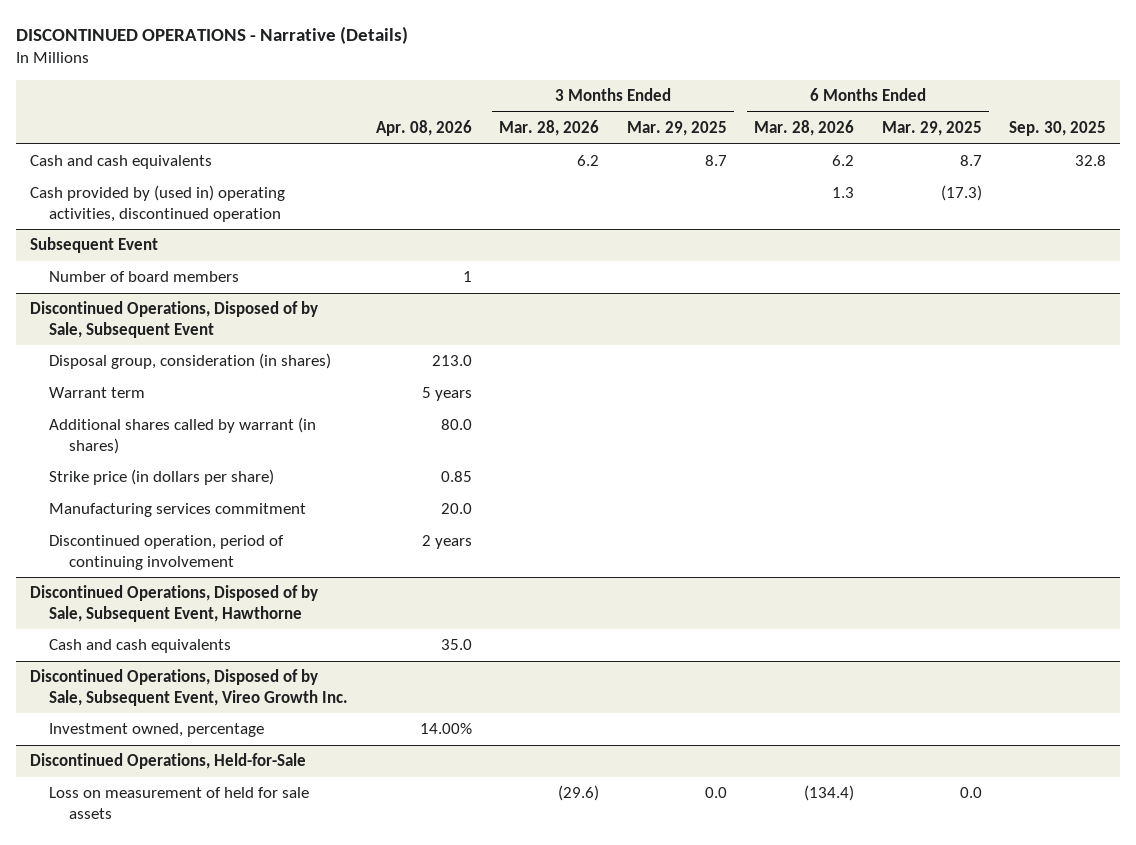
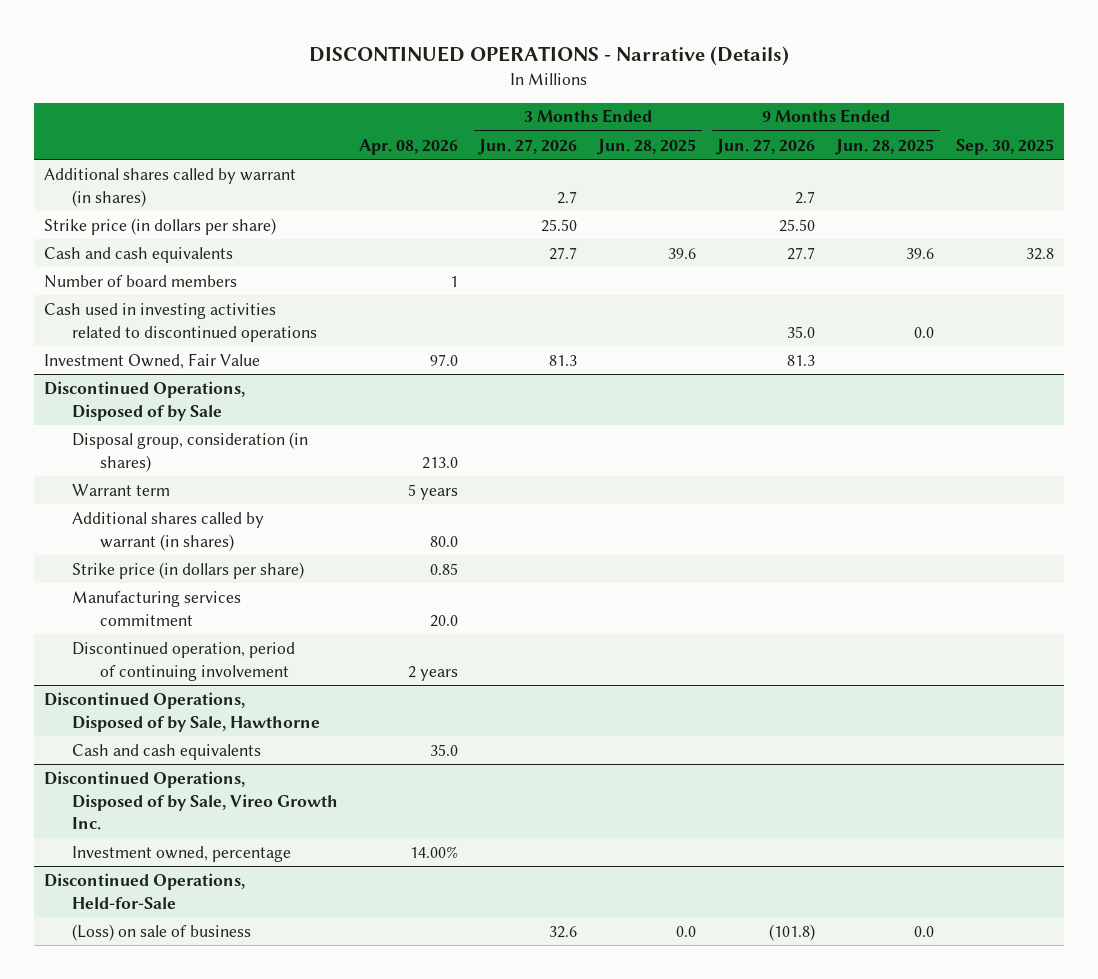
- | Apr. 08, 2026 | 3 Months Ended Mar. 28, 2026 | 3 Months Ended Mar. 29, 2025 | 6 Months Ended Mar. 28, 2026 | 6 Months Ended Mar. 29, 2025 | Sep. 30, 2025
+ | Apr. 08, 2026 | 3 Months Ended Jun. 27, 2026 | 3 Months Ended Jun. 28, 2025 | 9 Months Ended Jun. 27, 2026 | 9 Months Ended Jun. 28, 2025 | Sep. 30, 2025
+ Additional shares called by warrant (in shares) | | 2.7 | | 2.7 | |
+ Strike price (in dollars per share) | | 25.50 | | 25.50 | |
- Cash provided by (used in) operating activities, discontinued operation | | | | 1.3 | (17.3) |
- Subsequent Event
- Discontinued Operations, Disposed of by Sale, Subsequent Event
+ Cash used in investing activities related to discontinued operations | | | | 35.0 | 0.0 |
+ Investment Owned, Fair Value | 97.0 | 81.3 | | 81.3 | |
+ Discontinued Operations, Disposed of by Sale
- Discontinued Operations, Disposed of by Sale, Subsequent Event, Hawthorne
+ Discontinued Operations, Disposed of by Sale, Hawthorne
- Discontinued Operations, Disposed of by Sale, Subsequent Event, Vireo Growth Inc.
+ Discontinued Operations, Disposed of by Sale, Vireo Growth Inc.
@ Discontinued Operations, Held-for-Sale
- Loss on measurement of held for sale assets | | (29.6) | 0.0 | (134.4) | 0.0 |
+ (Loss) on sale of business | | 32.6 | 0.0 | (101.8) | 0.0 |

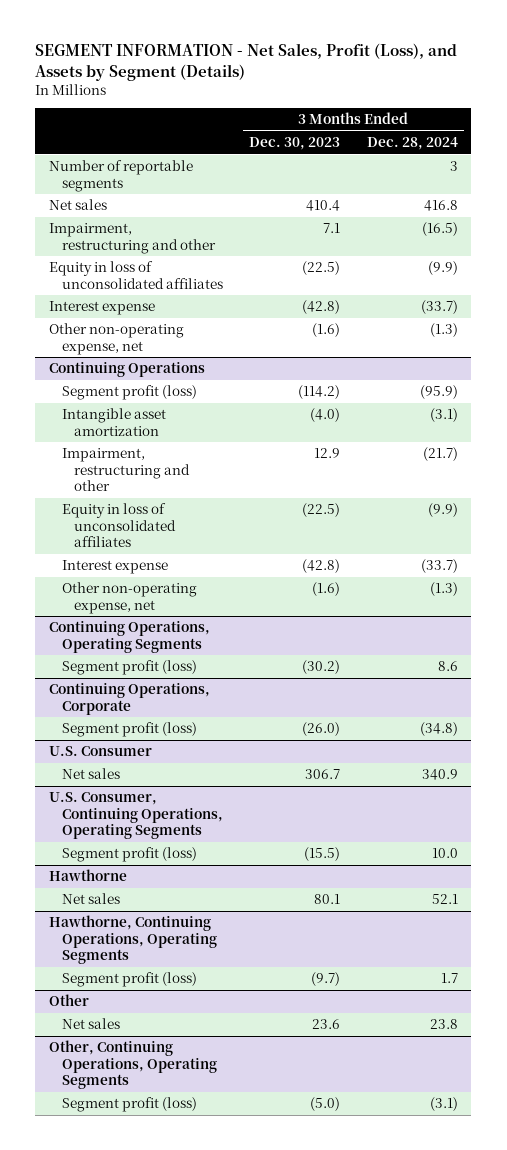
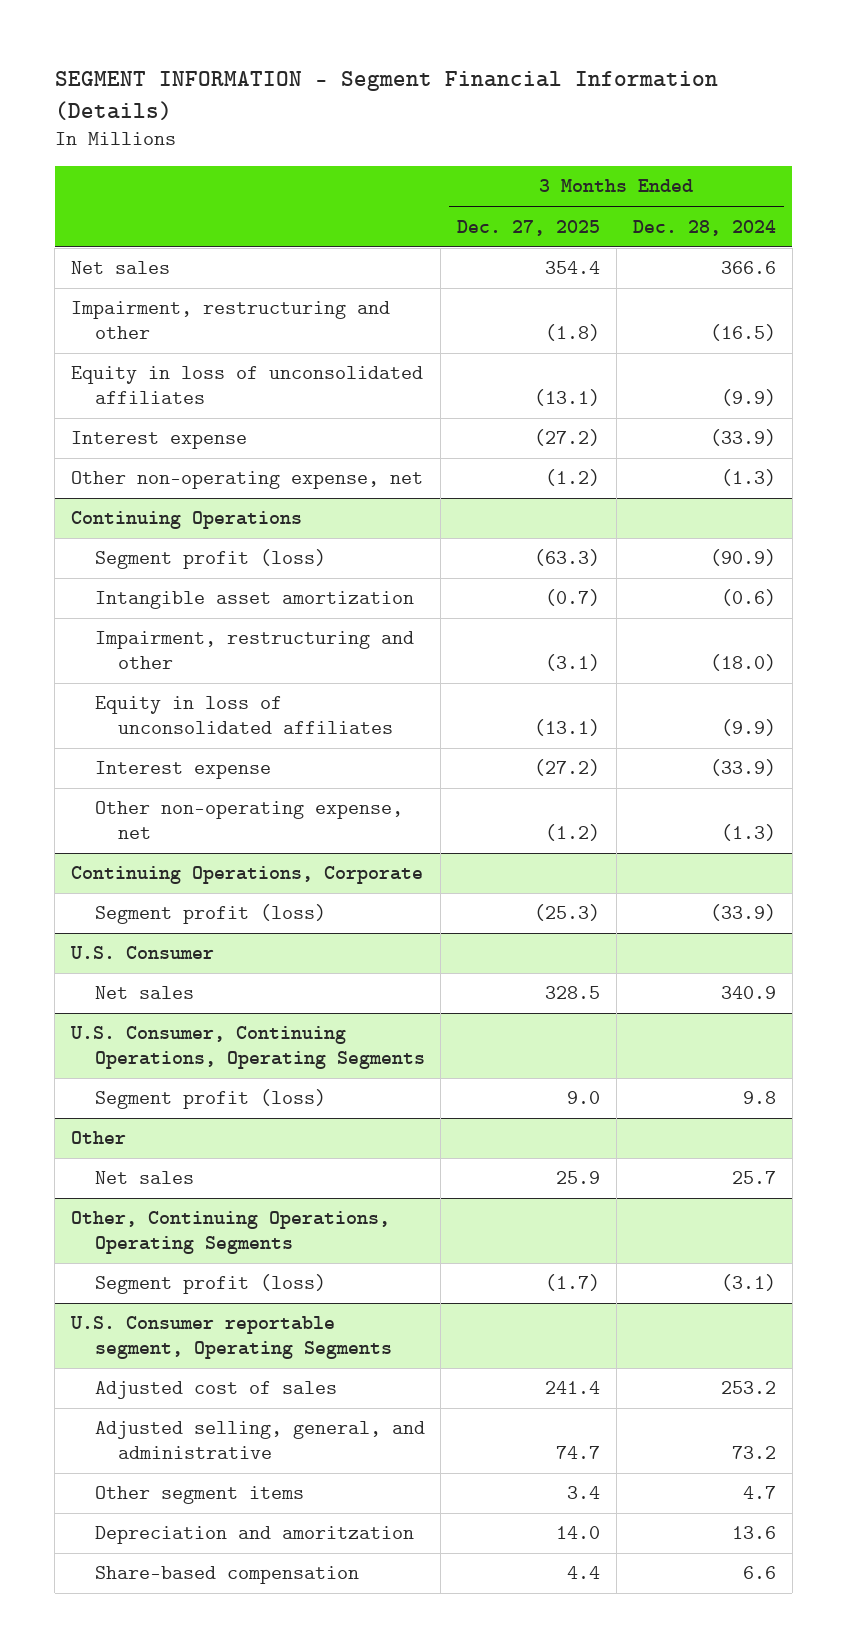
- SEGMENT INFORMATION - Net Sales, Profit (Loss), and Assets by Segment (Details)
+ SEGMENT INFORMATION - Segment Financial Information (Details)
- | 3 Months Ended Dec. 30, 2023 | 3 Months Ended Dec. 28, 2024
+ | 3 Months Ended Dec. 27, 2025 | 3 Months Ended Dec. 28, 2024
- Number of reportable segments | | 3
- Net sales | 410.4 | 416.8
+ Net sales | 354.4 | 366.6
- Interest expense | (42.8) | (33.7)
+ Interest expense | (27.2) | (33.9)
@ Continuing Operations
- Segment profit (loss) | (114.2) | (95.9)
- Intangible asset amortization | (4.0) | (3.1)
- Impairment, restructuring and other | 12.9 | (21.7)
+ Segment profit (loss) | (63.3) | (90.9)
+ Intangible asset amortization | (0.7) | (0.6)
+ Impairment, restructuring and other | (3.1) | (18.0)
- Interest expense | (42.8) | (33.7)
+ Interest expense | (27.2) | (33.9)
- Continuing Operations, Operating Segments
- Segment profit (loss) | (30.2) | 8.6
@ Continuing Operations, Corporate
- Segment profit (loss) | (26.0) | (34.8)
+ Segment profit (loss) | (25.3) | (33.9)
@ U.S. Consumer, Continuing Operations, Operating Segments
- Segment profit (loss) | (15.5) | 10.0
- Hawthorne
- Net sales | 80.1 | 52.1
- Hawthorne, Continuing Operations, Operating Segments
- Segment profit (loss) | (9.7) | 1.7
@ U.S. Consumer, Continuing Operations, Operating Segments
+ Segment profit (loss) | 9.0 | 9.8
@ Other
- Net sales | 23.6 | 23.8
+ Net sales | 25.9 | 25.7
+ U.S. Consumer reportable segment, Operating Segments
+ Adjusted cost of sales | 241.4 | 253.2
+ Adjusted selling, general, and administrative | 74.7 | 73.2
+ Other segment items | 3.4 | 4.7
+ Depreciation and amoritzation | 14.0 | 13.6
+ Share-based compensation | 4.4 | 6.6

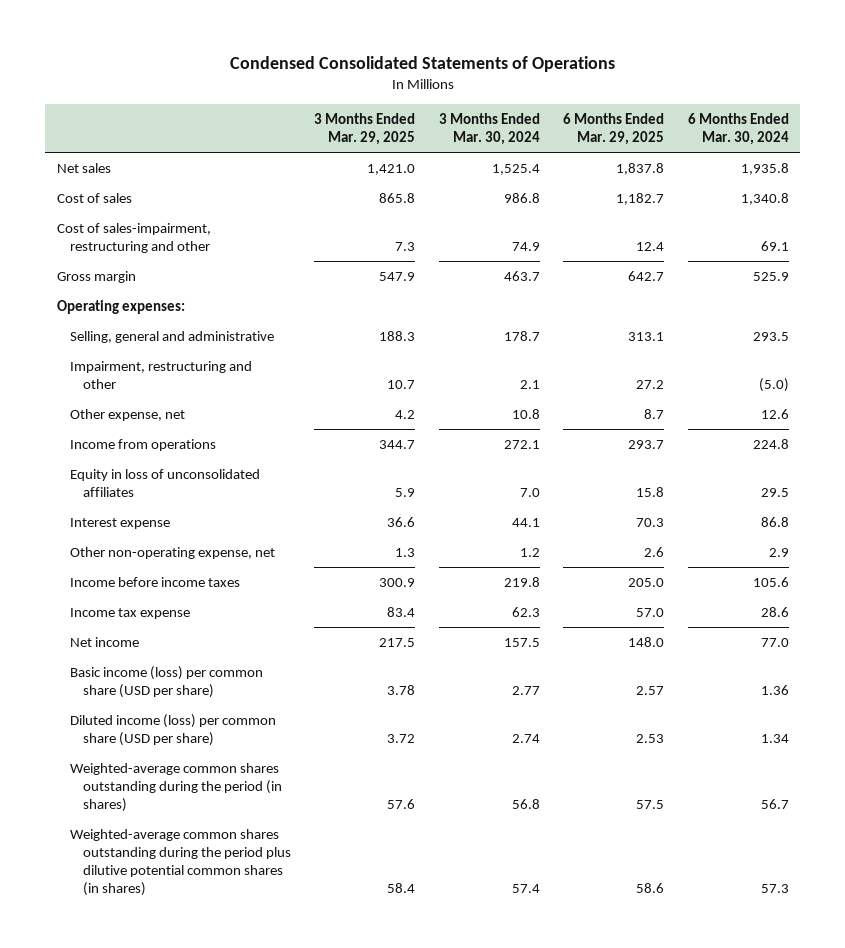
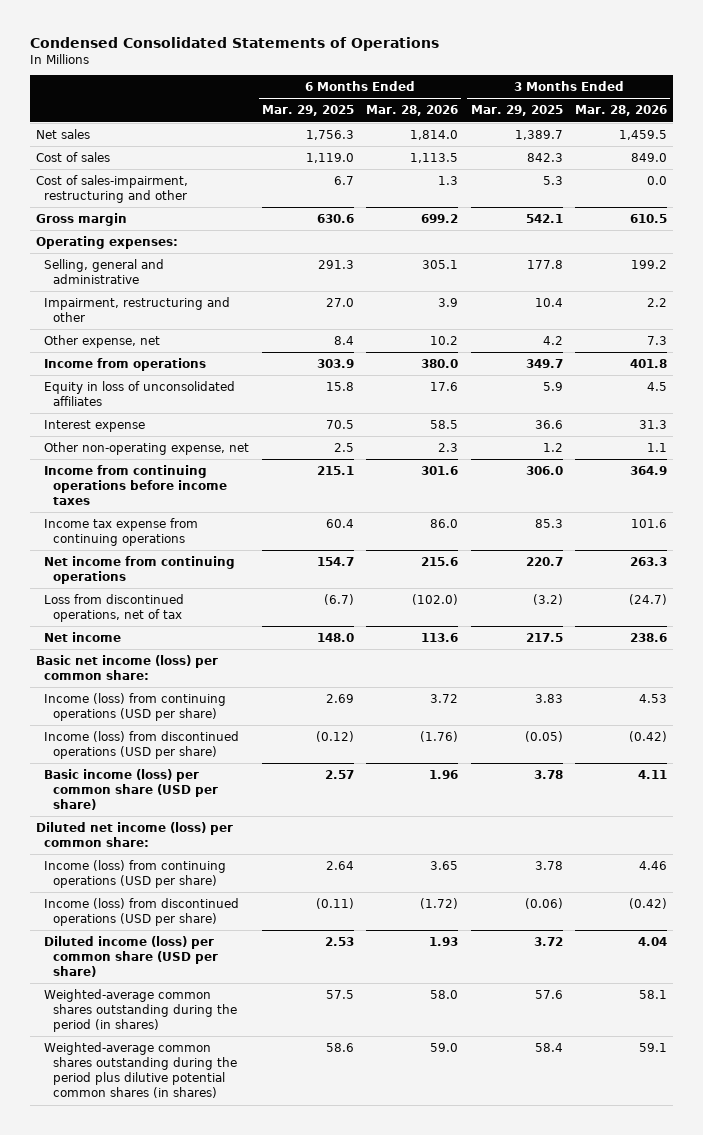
- | 3 Months Ended Mar. 29, 2025 | 3 Months Ended Mar. 30, 2024 | 6 Months Ended Mar. 29, 2025 | 6 Months Ended Mar. 30, 2024
+ | 6 Months Ended Mar. 29, 2025 | 6 Months Ended Mar. 28, 2026 | 3 Months Ended Mar. 29, 2025 | 3 Months Ended Mar. 28, 2026
- Net sales | 1,421.0 | 1,525.4 | 1,837.8 | 1,935.8
- Cost of sales | 865.8 | 986.8 | 1,182.7 | 1,340.8
- Cost of sales-impairment, restructuring and other | 7.3 | 74.9 | 12.4 | 69.1
- Gross margin | 547.9 | 463.7 | 642.7 | 525.9
+ Net sales | 1,756.3 | 1,814.0 | 1,389.7 | 1,459.5
+ Cost of sales | 1,119.0 | 1,113.5 | 842.3 | 849.0
+ Cost of sales-impairment, restructuring and other | 6.7 | 1.3 | 5.3 | 0.0
+ Gross margin | 630.6 | 699.2 | 542.1 | 610.5
- Selling, general and administrative | 188.3 | 178.7 | 313.1 | 293.5
- Impairment, restructuring and other | 10.7 | 2.1 | 27.2 | (5.0)
- Other expense, net | 4.2 | 10.8 | 8.7 | 12.6
- Income from operations | 344.7 | 272.1 | 293.7 | 224.8
+ Selling, general and administrative | 291.3 | 305.1 | 177.8 | 199.2
+ Impairment, restructuring and other | 27.0 | 3.9 | 10.4 | 2.2
+ Other expense, net | 8.4 | 10.2 | 4.2 | 7.3
+ Income from operations | 303.9 | 380.0 | 349.7 | 401.8
- Interest expense | 36.6 | 44.1 | 70.3 | 86.8
- Other non-operating expense, net | 1.3 | 1.2 | 2.6 | 2.9
- Income before income taxes | 300.9 | 219.8 | 205.0 | 105.6
- Income tax expense | 83.4 | 62.3 | 57.0 | 28.6
+ Interest expense | 70.5 | 58.5 | 36.6 | 31.3
+ Other non-operating expense, net | 2.5 | 2.3 | 1.2 | 1.1
+ Income from continuing operations before income taxes | 215.1 | 301.6 | 306.0 | 364.9
+ Income tax expense from continuing operations | 60.4 | 86.0 | 85.3 | 101.6
+ Net income from continuing operations | 154.7 | 215.6 | 220.7 | 263.3
+ Loss from discontinued operations, net of tax | (6.7) | (102.0) | (3.2) | (24.7)
+ Basic net income (loss) per common share:
+ Income (loss) from continuing operations (USD per share) | 2.69 | 3.72 | 3.83 | 4.53
+ Income (loss) from discontinued operations (USD per share) | (0.12) | (1.76) | (0.05) | (0.42)
+ Diluted net income (loss) per common share:
+ Income (loss) from continuing operations (USD per share) | 2.64 | 3.65 | 3.78 | 4.46
+ Income (loss) from discontinued operations (USD per share) | (0.11) | (1.72) | (0.06) | (0.42)

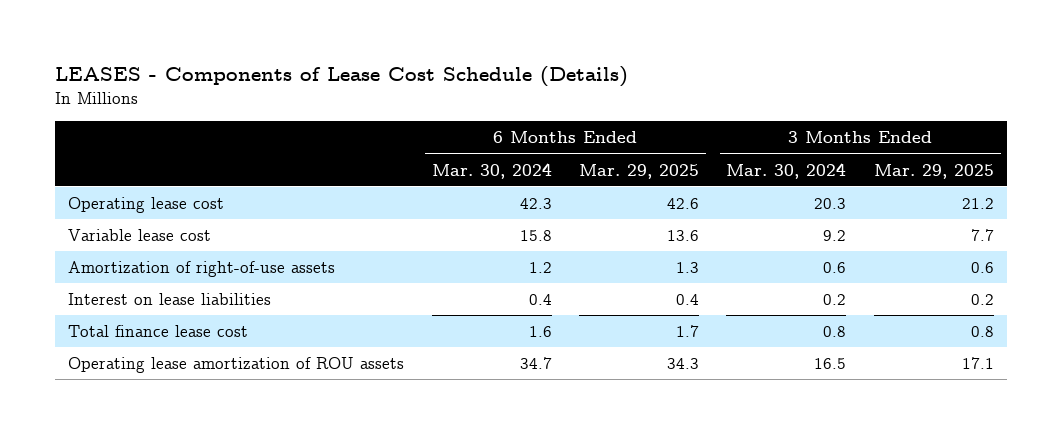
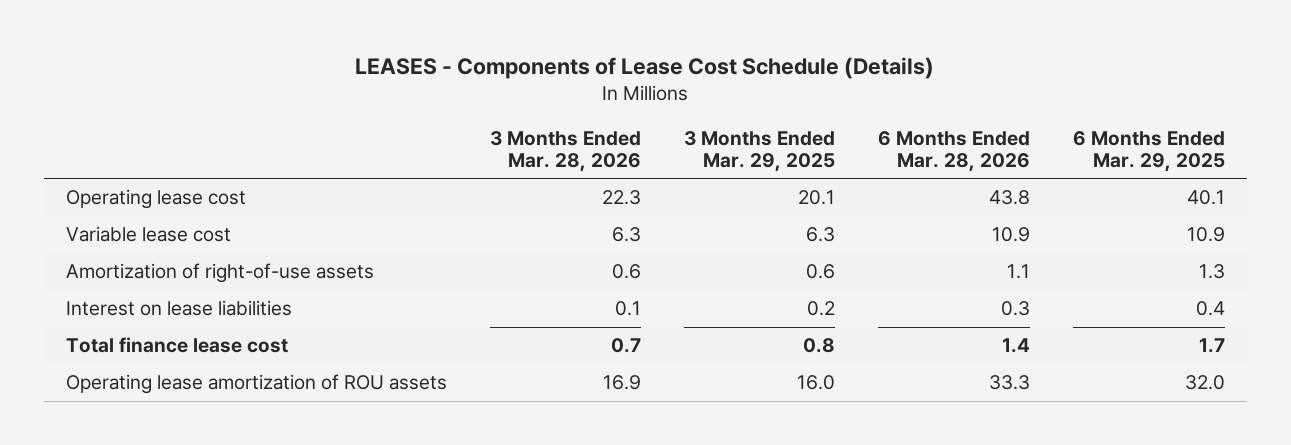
- | 6 Months Ended Mar. 30, 2024 | 6 Months Ended Mar. 29, 2025 | 3 Months Ended Mar. 30, 2024 | 3 Months Ended Mar. 29, 2025
+ | 3 Months Ended Mar. 28, 2026 | 3 Months Ended Mar. 29, 2025 | 6 Months Ended Mar. 28, 2026 | 6 Months Ended Mar. 29, 2025
- Operating lease cost | 42.3 | 42.6 | 20.3 | 21.2
- Variable lease cost | 15.8 | 13.6 | 9.2 | 7.7
+ Operating lease cost | 22.3 | 20.1 | 43.8 | 40.1
+ Variable lease cost | 6.3 | 6.3 | 10.9 | 10.9
- Operating lease amortization of ROU assets | 34.7 | 34.3 | 16.5 | 17.1
+ Operating lease amortization of ROU assets | 16.9 | 16.0 | 33.3 | 32.0

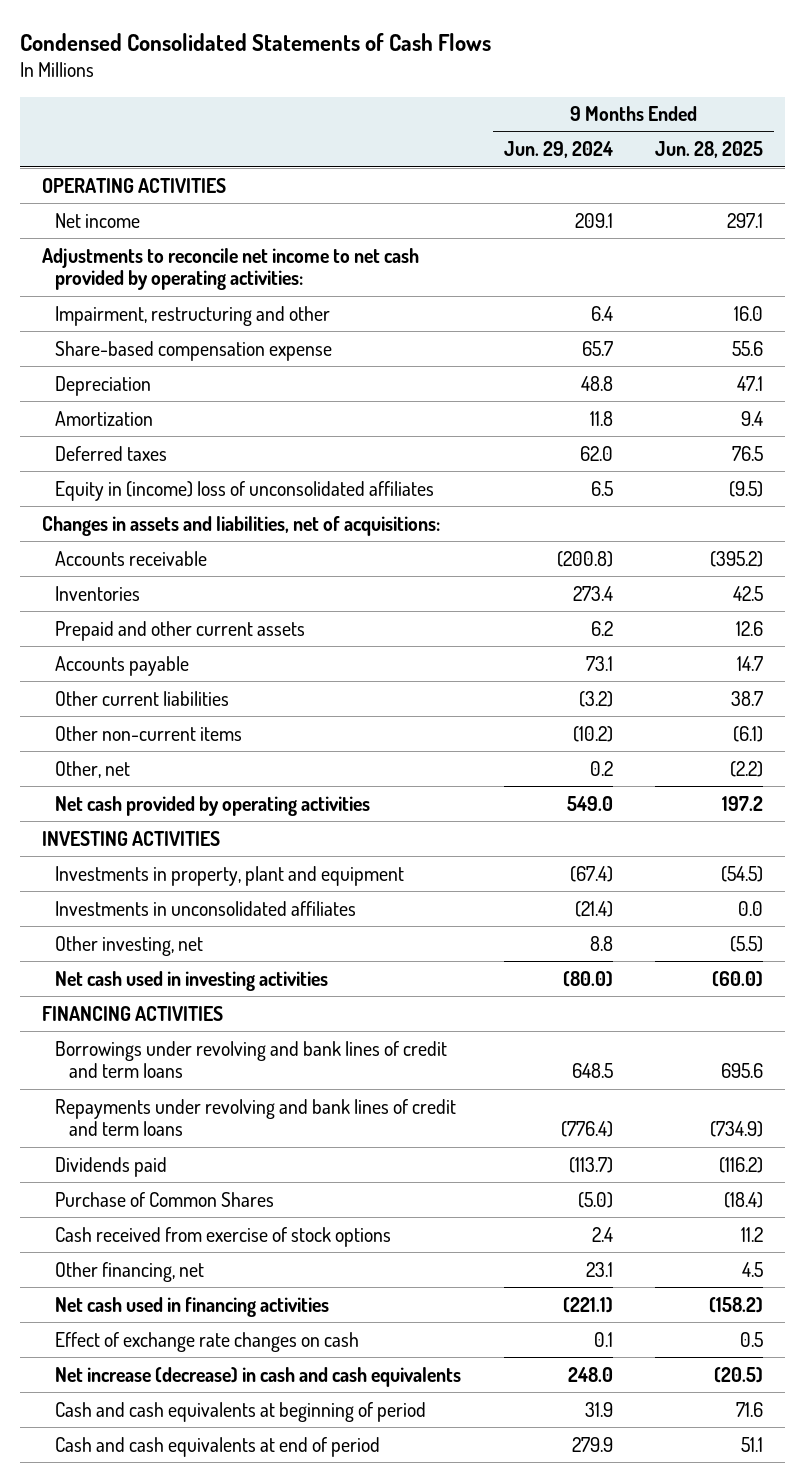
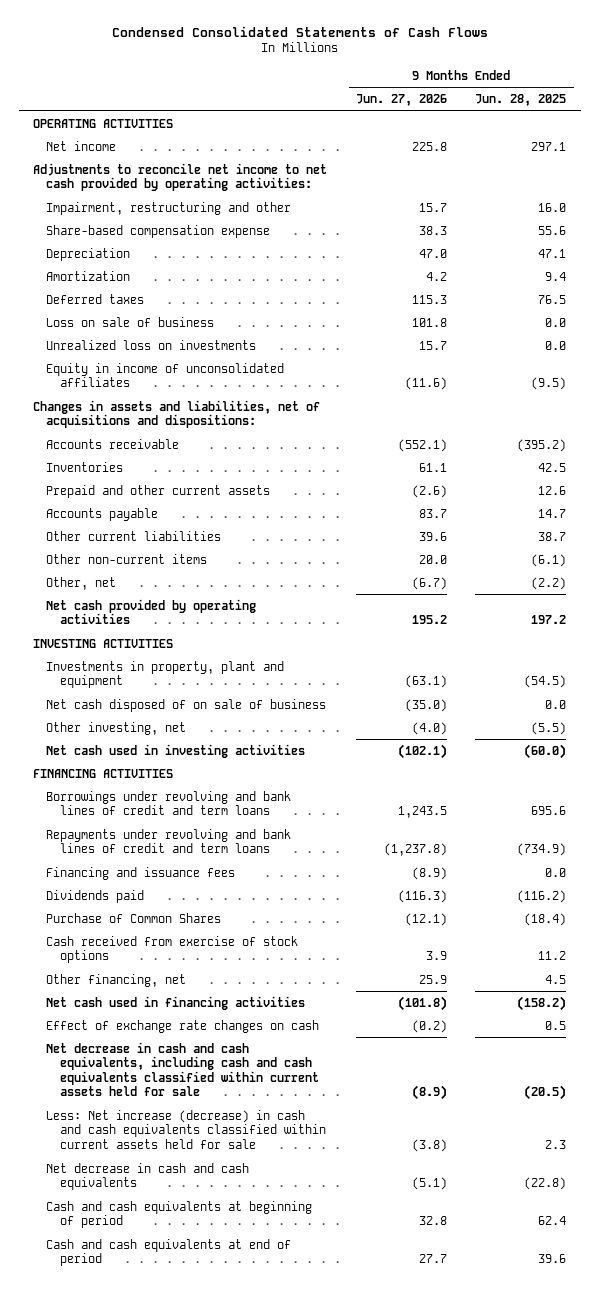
- | 9 Months Ended Jun. 29, 2024 | 9 Months Ended Jun. 28, 2025
+ | 9 Months Ended Jun. 27, 2026 | 9 Months Ended Jun. 28, 2025
- Equity in (income) loss of unconsolidated affiliates | 6.5 | (9.5)
- Changes in assets and liabilities, net of acquisitions:
+ Loss on sale of business | 101.8 | 0.0
+ Unrealized loss on investments | 15.7 | 0.0
+ Equity in income of unconsolidated affiliates | (11.6) | (9.5)
+ Changes in assets and liabilities, net of acquisitions and dispositions:
- Investments in unconsolidated affiliates | (21.4) | 0.0
+ Net cash disposed of on sale of business | (35.0) | 0.0
+ Financing and issuance fees | (8.9) | 0.0
- Net increase (decrease) in cash and cash equivalents | 248.0 | (20.5)
- Cash and cash equivalents at beginning of period | 31.9 | 71.6
- Cash and cash equivalents at end of period | 279.9 | 51.1
+ Net decrease in cash and cash equivalents, including cash and cash equivalents classified within current assets held for sale | (8.9) | (20.5)
+ Less: Net increase (decrease) in cash and cash equivalents classified within current assets held for sale | (3.8) | 2.3
+ Net decrease in cash and cash equivalents | (5.1) | (22.8)
+ Cash and cash equivalents at beginning of period | 32.8 | 62.4
+ Cash and cash equivalents at end of period | 27.7 | 39.6

